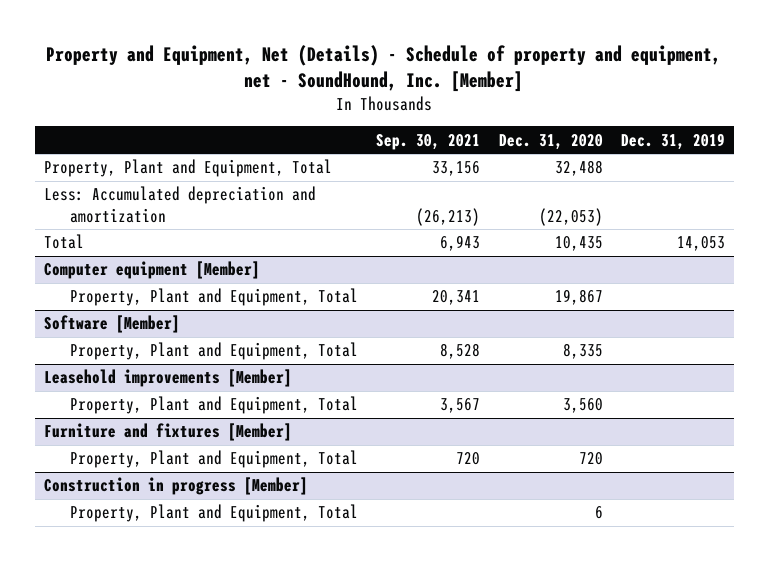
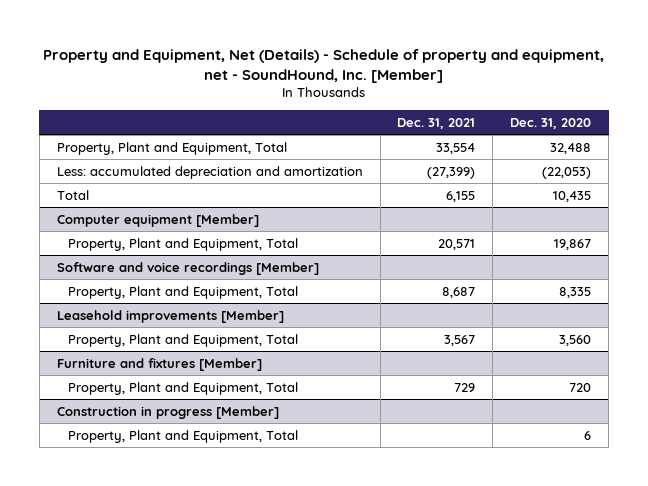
- | Sep. 30, 2021 | Dec. 31, 2020 | Dec. 31, 2019
+ | Dec. 31, 2021 | Dec. 31, 2020
- Less: Accumulated depreciation and amortization | (26,213) | (22,053) |
+ Less: accumulated depreciation and amortization | (27,399) | (22,053)
- Software [Member]
+ Software and voice recordings [Member]

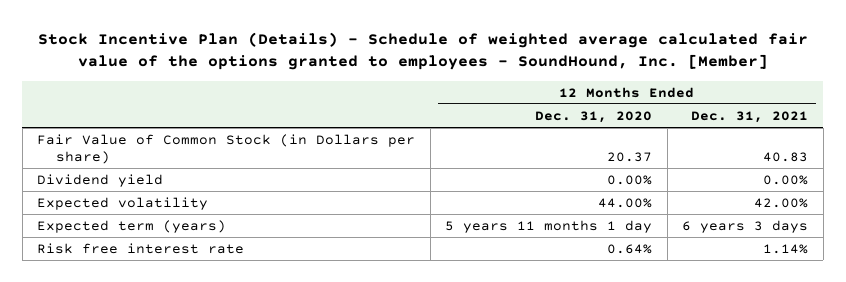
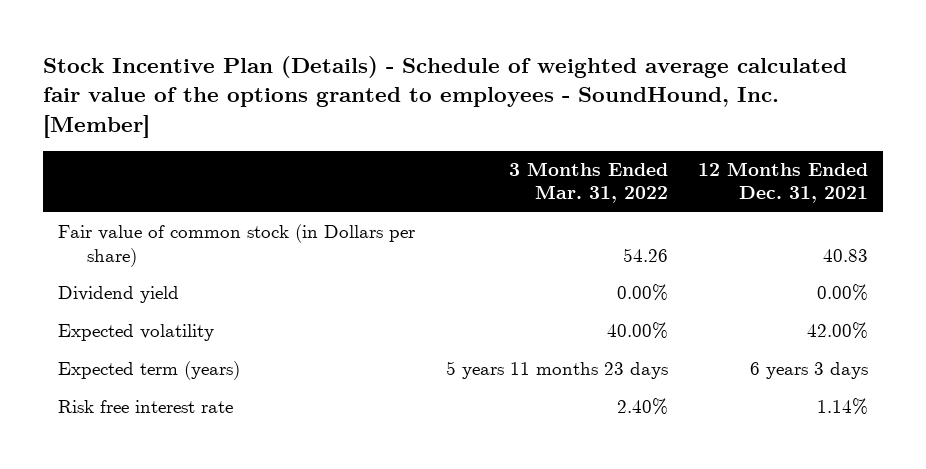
- | 12 Months Ended Dec. 31, 2020 | 12 Months Ended Dec. 31, 2021
+ | 3 Months Ended Mar. 31, 2022 | 12 Months Ended Dec. 31, 2021
- Fair Value of Common Stock (in Dollars per share) | 20.37 | 40.83
+ Fair value of common stock (in Dollars per share) | 54.26 | 40.83

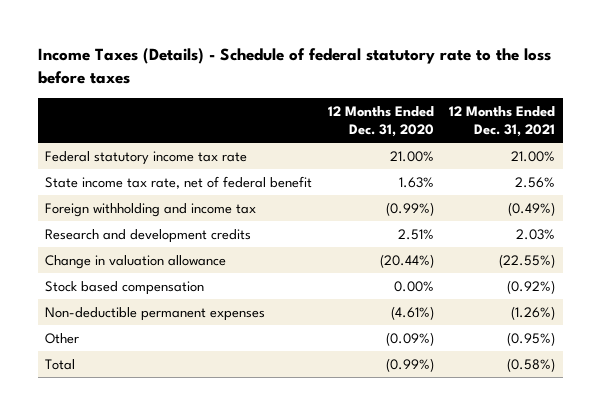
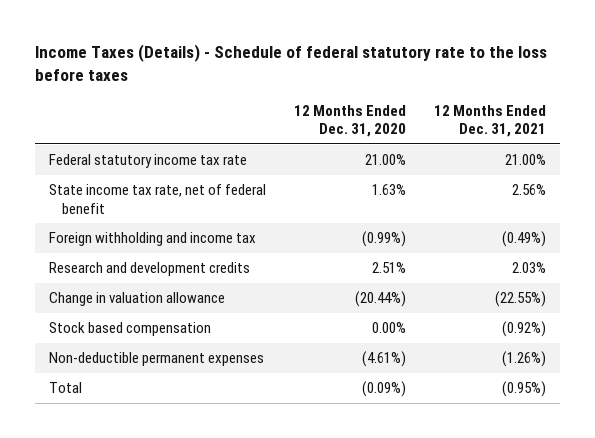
- Other | (0.09%) | (0.95%)
- Total | (0.99%) | (0.58%)
+ Total | (0.09%) | (0.95%)

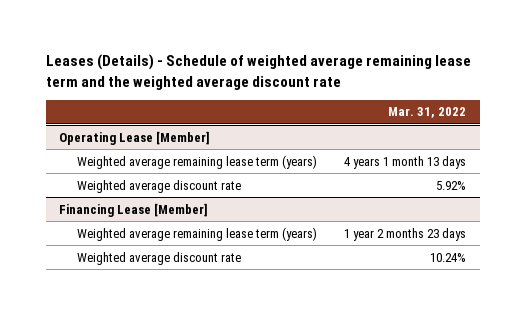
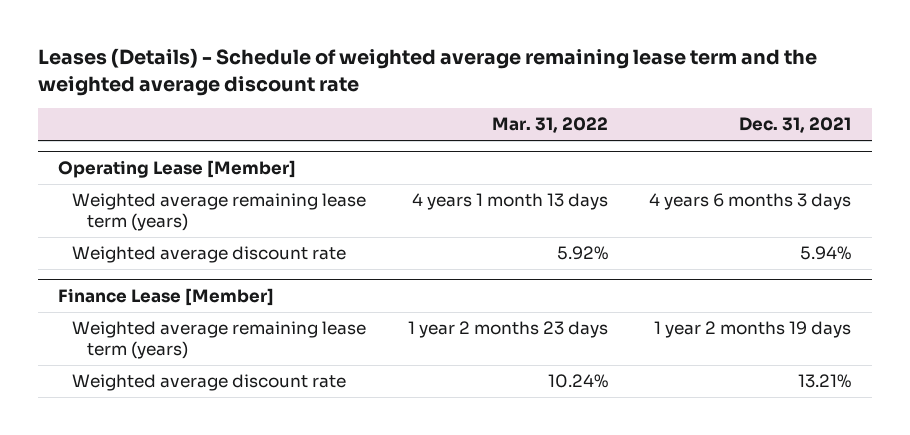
- | Mar. 31, 2022
+ | Mar. 31, 2022 | Dec. 31, 2021
- Financing Lease [Member]
+ Finance Lease [Member]

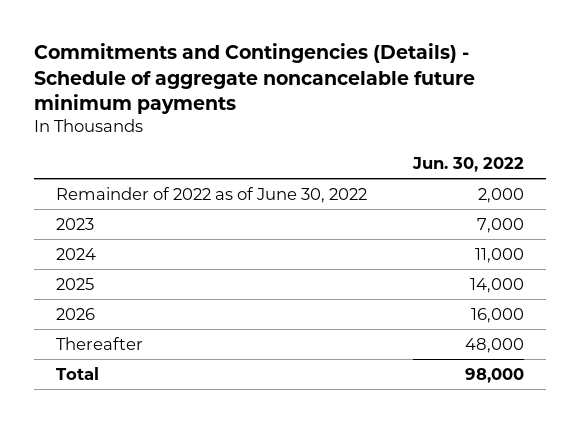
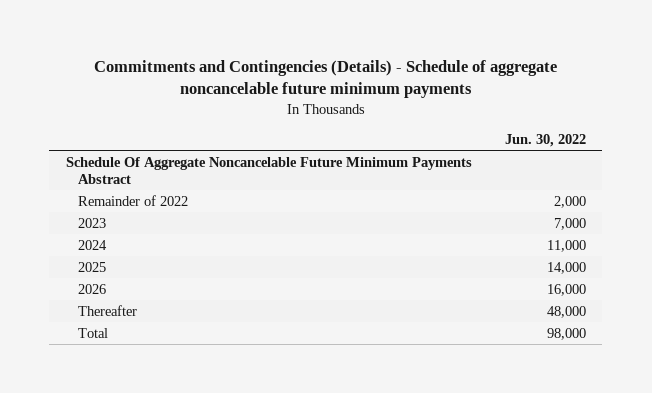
- Remainder of 2022 as of June 30, 2022 | 2,000
+ Schedule Of Aggregate Noncancelable Future Minimum Payments Abstract
+ Remainder of 2022 | 2,000

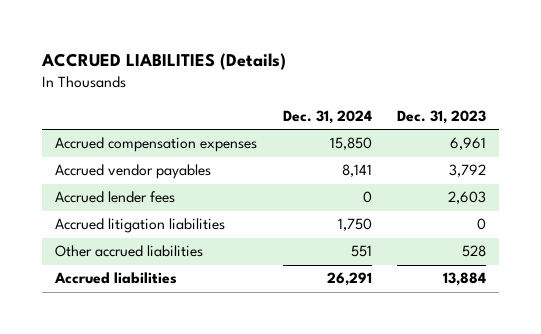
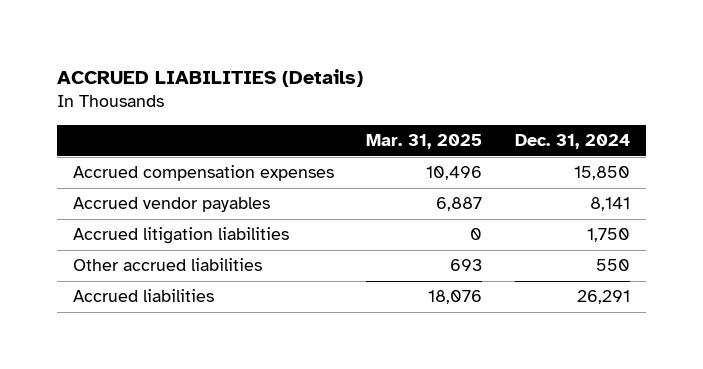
- | Dec. 31, 2024 | Dec. 31, 2023
+ | Mar. 31, 2025 | Dec. 31, 2024
- Accrued lender fees | 0 | 2,603
- Other accrued liabilities | 551 | 528
+ Other accrued liabilities | 693 | 550

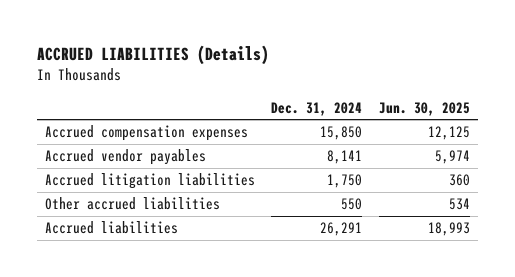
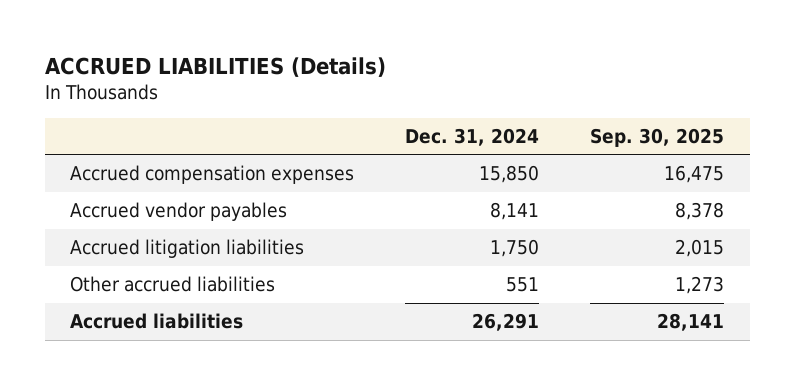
- | Dec. 31, 2024 | Jun. 30, 2025
+ | Dec. 31, 2024 | Sep. 30, 2025
- Other accrued liabilities | 550 | 534
+ Other accrued liabilities | 551 | 1,273

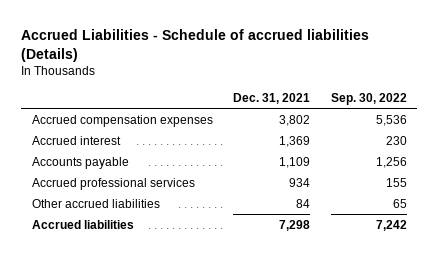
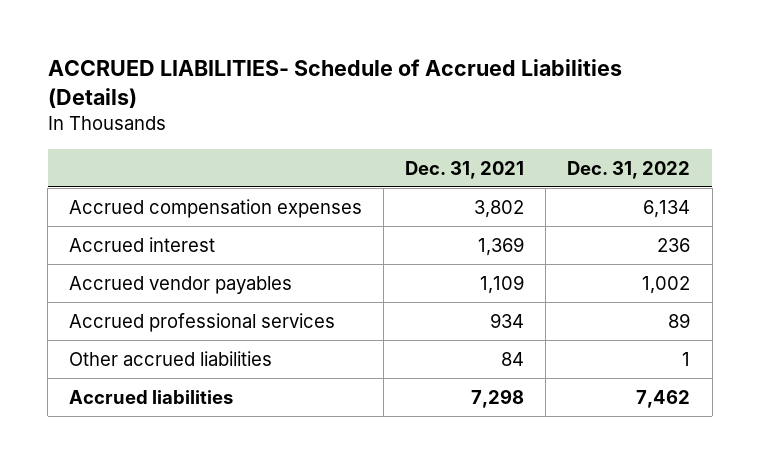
- Accrued Liabilities - Schedule of accrued liabilities (Details)
+ ACCRUED LIABILITIES- Schedule of Accrued Liabilities (Details)
- | Dec. 31, 2021 | Sep. 30, 2022
+ | Dec. 31, 2021 | Dec. 31, 2022
- Accounts payable | 1,109 | 1,256
+ Accrued vendor payables | 1,109 | 1,002

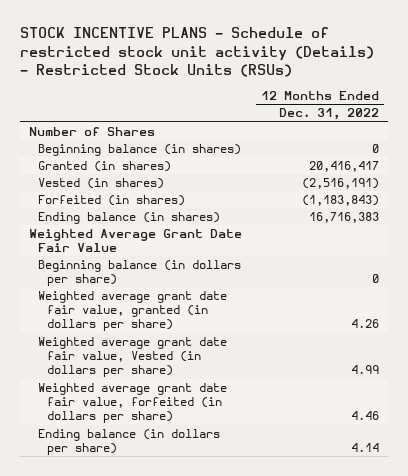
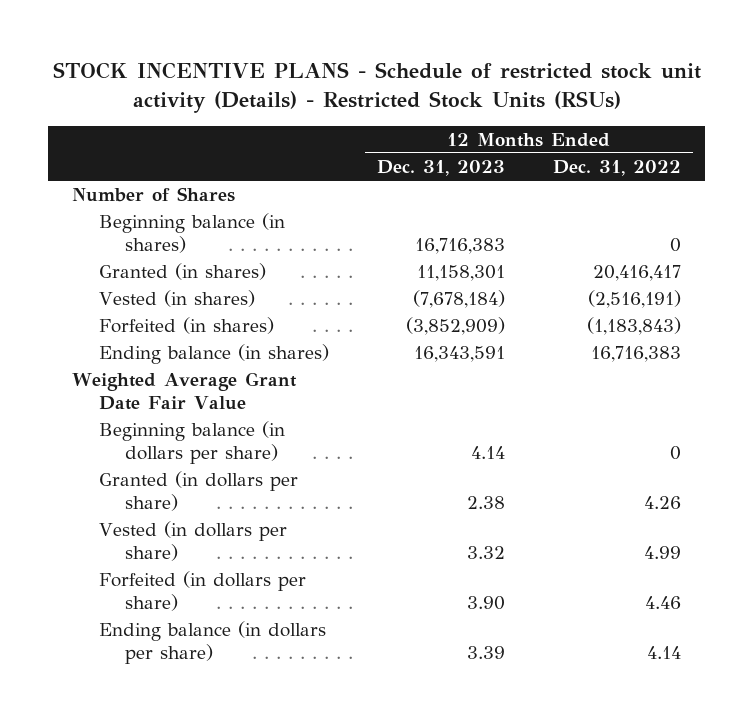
- | 12 Months Ended Dec. 31, 2022
+ | 12 Months Ended Dec. 31, 2023 | 12 Months Ended Dec. 31, 2022
- Weighted average grant date fair value, granted (in dollars per share) | 4.26
- Weighted average grant date fair value, Vested (in dollars per share) | 4.99
- Weighted average grant date fair value, forfeited (in dollars per share) | 4.46
+ Granted (in dollars per share) | 2.38 | 4.26
+ Vested (in dollars per share) | 3.32 | 4.99
+ Forfeited (in dollars per share) | 3.90 | 4.46

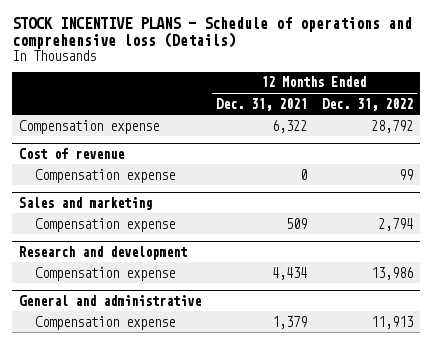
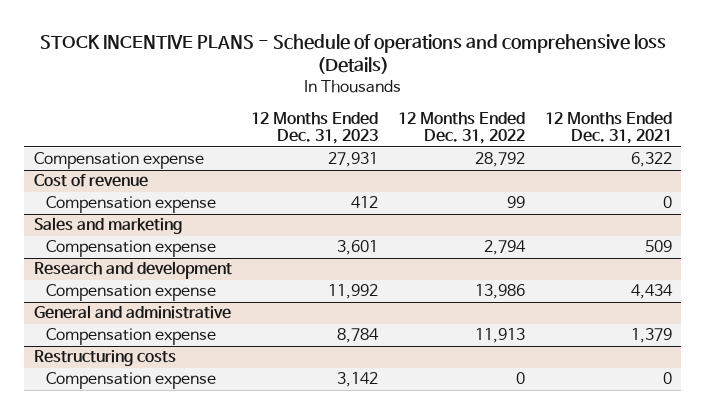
- | 12 Months Ended Dec. 31, 2021 | 12 Months Ended Dec. 31, 2022
+ | 12 Months Ended Dec. 31, 2023 | 12 Months Ended Dec. 31, 2022 | 12 Months Ended Dec. 31, 2021
+ Restructuring costs
+ Compensation expense | 3,142 | 0 | 0

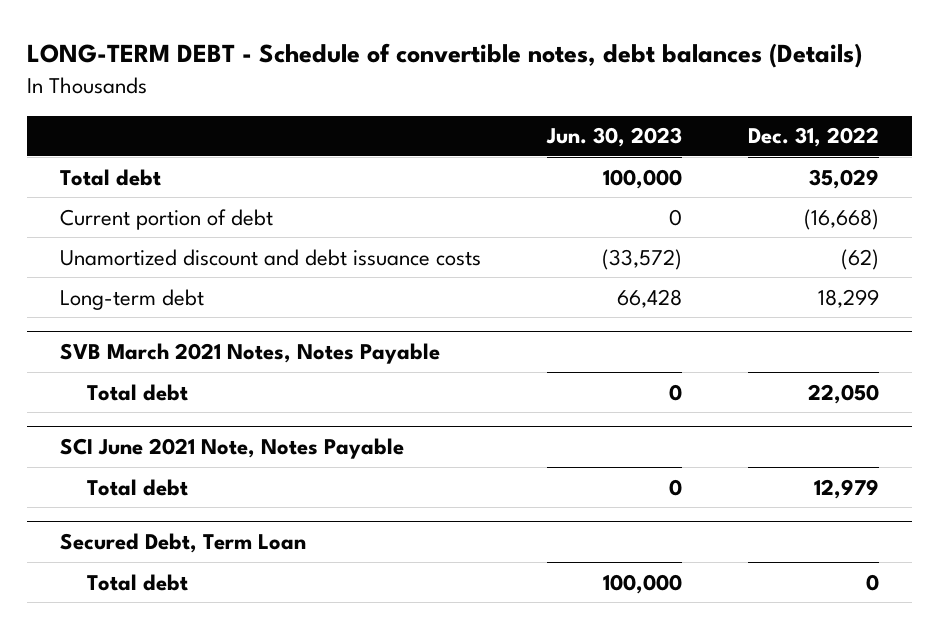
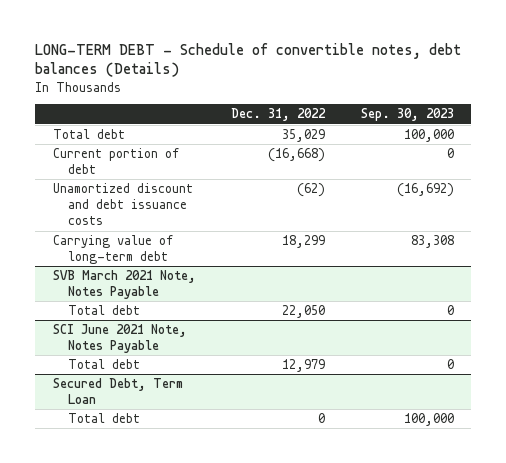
- | Jun. 30, 2023 | Dec. 31, 2022
+ | Dec. 31, 2022 | Sep. 30, 2023
- Long-term debt | 66,428 | 18,299
- SVB March 2021 Notes, Notes Payable
+ Carrying value of long-term debt | 18,299 | 83,308
+ SVB March 2021 Note, Notes Payable

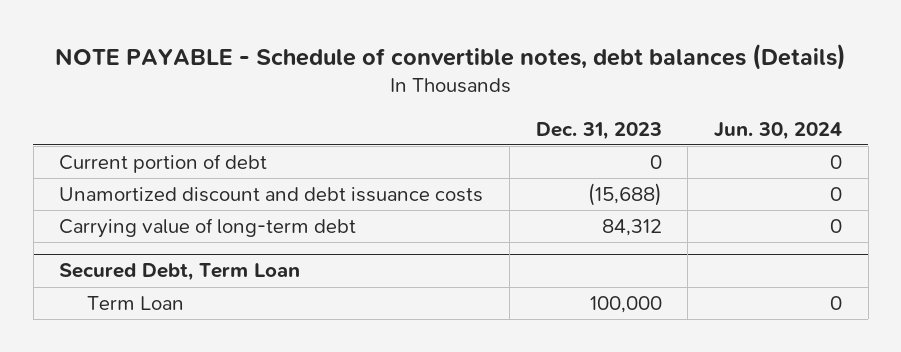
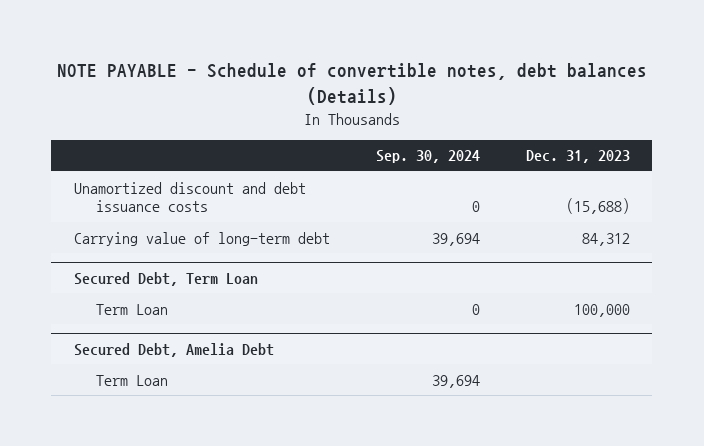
- | Dec. 31, 2023 | Jun. 30, 2024
+ | Sep. 30, 2024 | Dec. 31, 2023
- Current portion of debt | 0 | 0
+ Secured Debt, Amelia Debt
+ Term Loan | 39,694 |

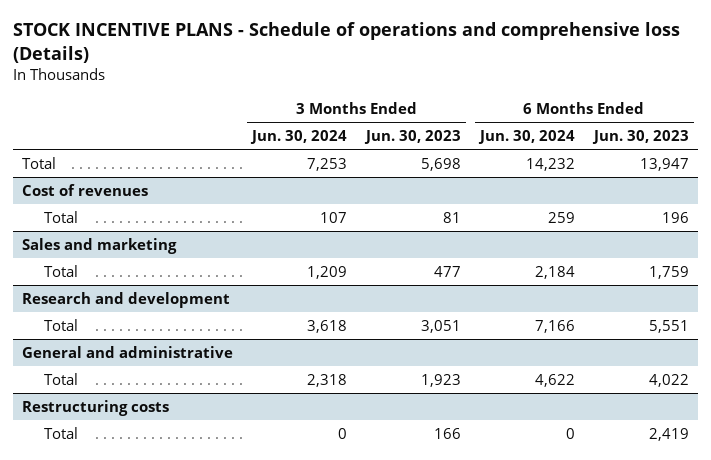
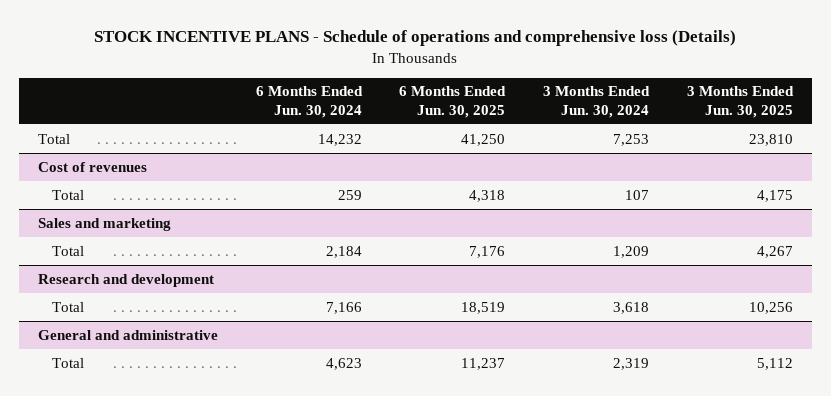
- | 3 Months Ended Jun. 30, 2024 | 3 Months Ended Jun. 30, 2023 | 6 Months Ended Jun. 30, 2024 | 6 Months Ended Jun. 30, 2023
+ | 6 Months Ended Jun. 30, 2024 | 6 Months Ended Jun. 30, 2025 | 3 Months Ended Jun. 30, 2024 | 3 Months Ended Jun. 30, 2025
@ General and administrative
- Total | 2,318 | 1,923 | 4,622 | 4,022
- Restructuring costs
- Total | 0 | 166 | 0 | 2,419
@ General and administrative
+ Total | 4,623 | 11,237 | 2,319 | 5,112

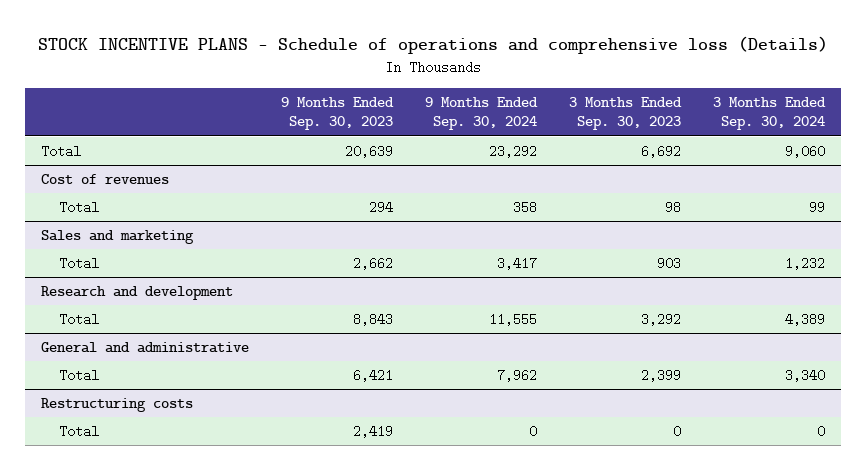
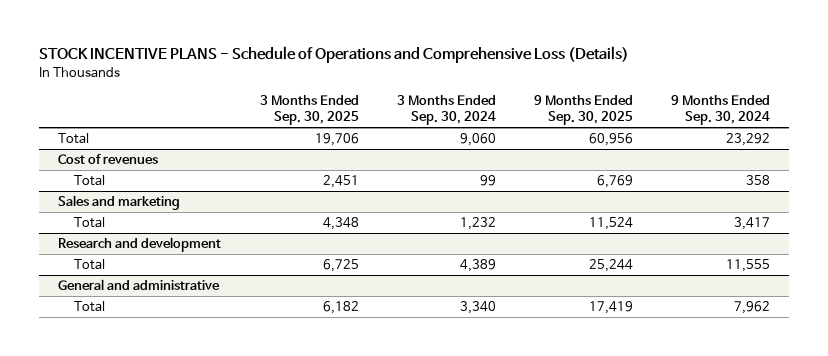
- STOCK INCENTIVE PLANS - Schedule of operations and comprehensive loss (Details)
+ STOCK INCENTIVE PLANS - Schedule of Operations and Comprehensive Loss (Details)
- | 9 Months Ended Sep. 30, 2023 | 9 Months Ended Sep. 30, 2024 | 3 Months Ended Sep. 30, 2023 | 3 Months Ended Sep. 30, 2024
+ | 3 Months Ended Sep. 30, 2025 | 3 Months Ended Sep. 30, 2024 | 9 Months Ended Sep. 30, 2025 | 9 Months Ended Sep. 30, 2024
- Restructuring costs
- Total | 2,419 | 0 | 0 | 0

